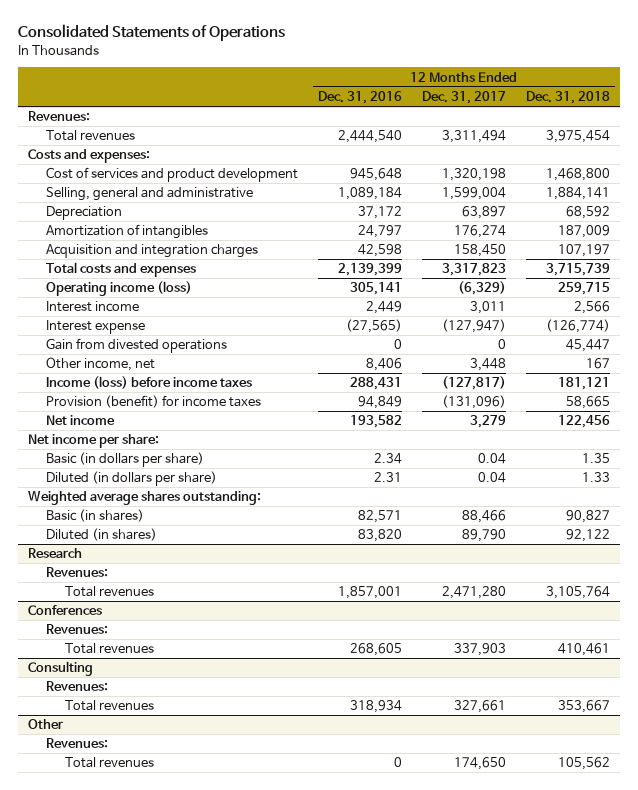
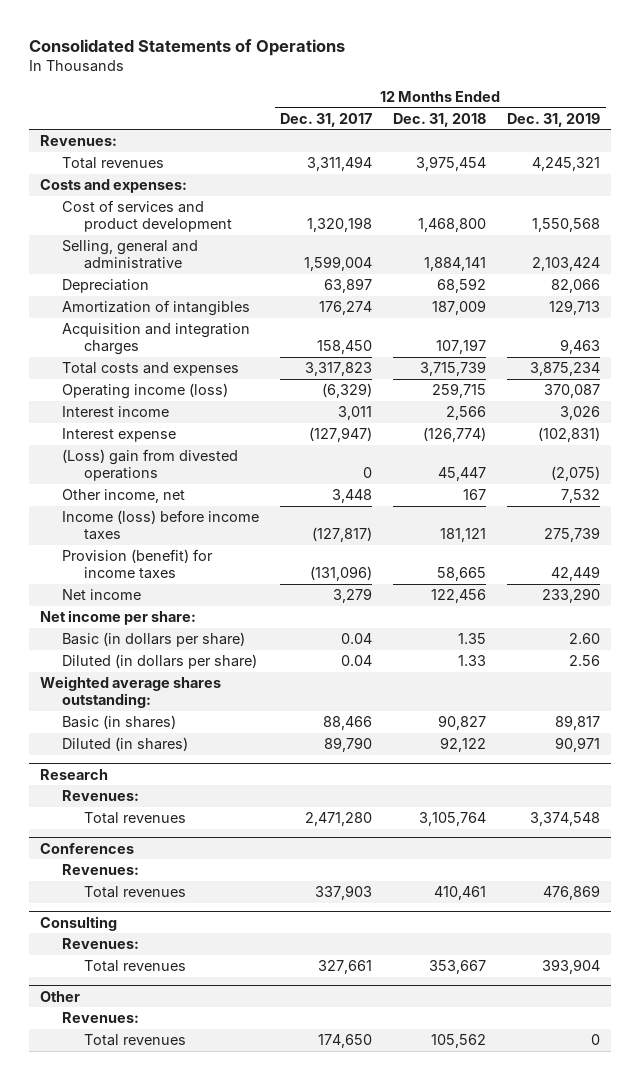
- | 12 Months Ended Dec. 31, 2016 | 12 Months Ended Dec. 31, 2017 | 12 Months Ended Dec. 31, 2018
+ | 12 Months Ended Dec. 31, 2017 | 12 Months Ended Dec. 31, 2018 | 12 Months Ended Dec. 31, 2019
- Gain from divested operations | 0 | 0 | 45,447
+ (Loss) gain from divested operations | 0 | 45,447 | (2,075)

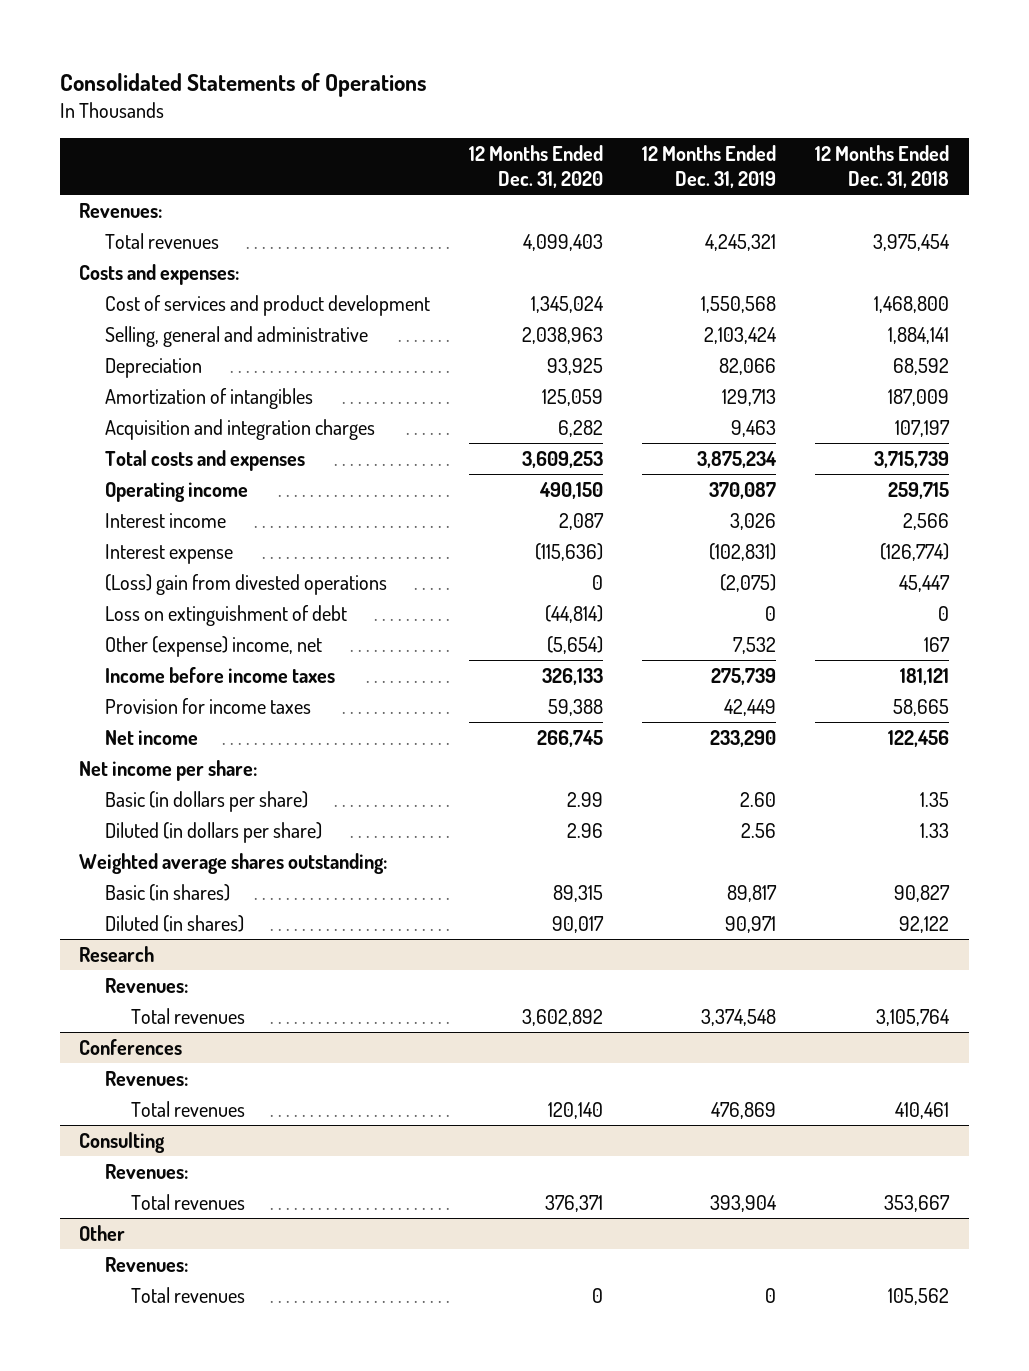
- | 12 Months Ended Dec. 31, 2017 | 12 Months Ended Dec. 31, 2018 | 12 Months Ended Dec. 31, 2019
+ | 12 Months Ended Dec. 31, 2020 | 12 Months Ended Dec. 31, 2019 | 12 Months Ended Dec. 31, 2018
- Operating income (loss) | (6,329) | 259,715 | 370,087
+ Operating income | 490,150 | 370,087 | 259,715
- Other income, net | 3,448 | 167 | 7,532
- Income (loss) before income taxes | (127,817) | 181,121 | 275,739
- Provision (benefit) for income taxes | (131,096) | 58,665 | 42,449
+ Loss on extinguishment of debt | (44,814) | 0 | 0
+ Other (expense) income, net | (5,654) | 7,532 | 167
+ Income before income taxes | 326,133 | 275,739 | 181,121
+ Provision for income taxes | 59,388 | 42,449 | 58,665

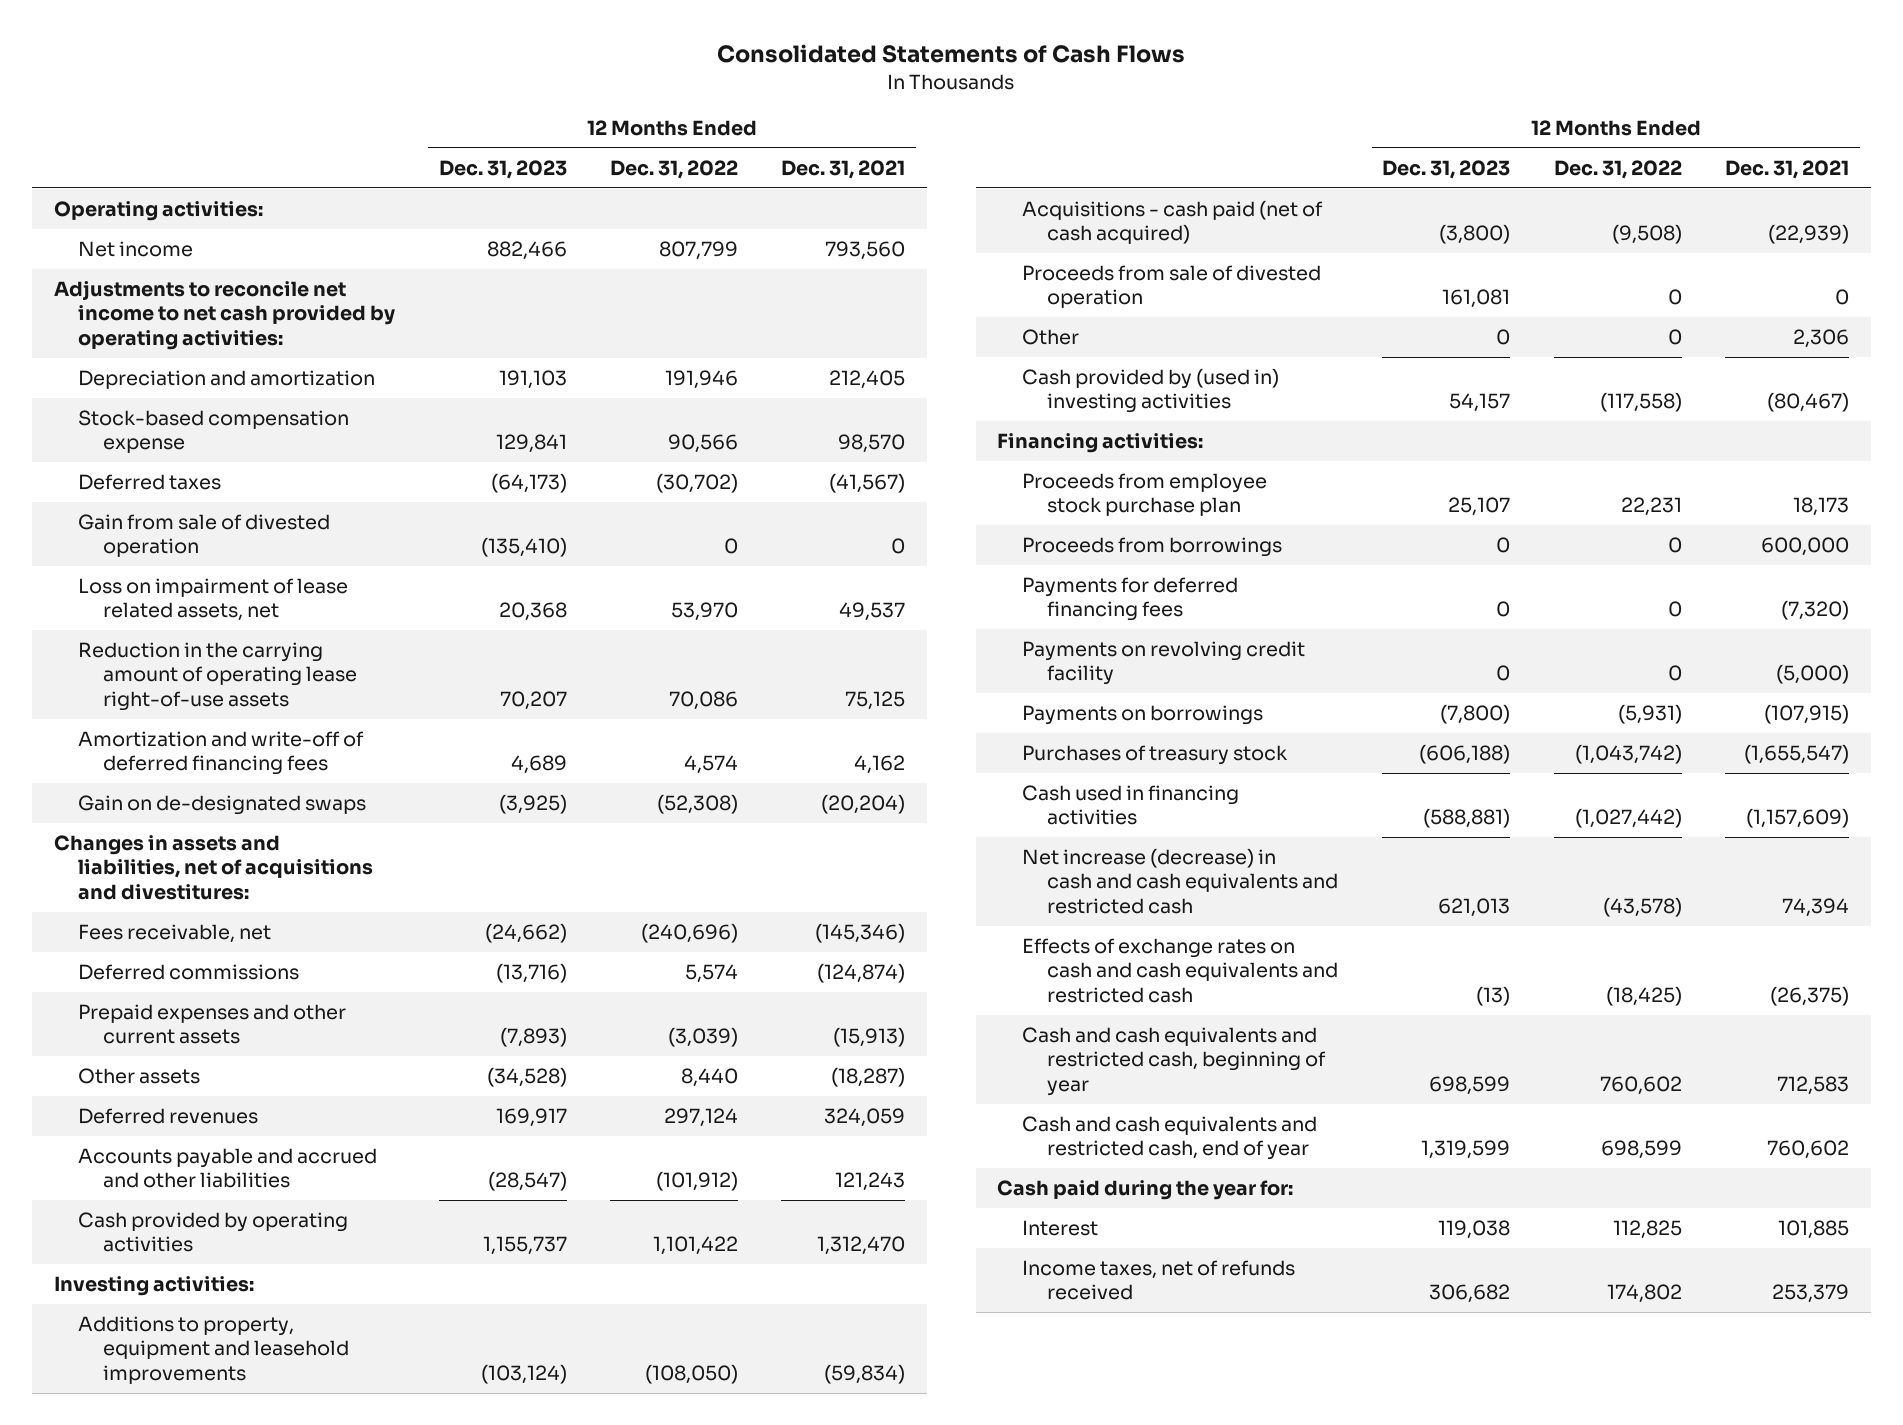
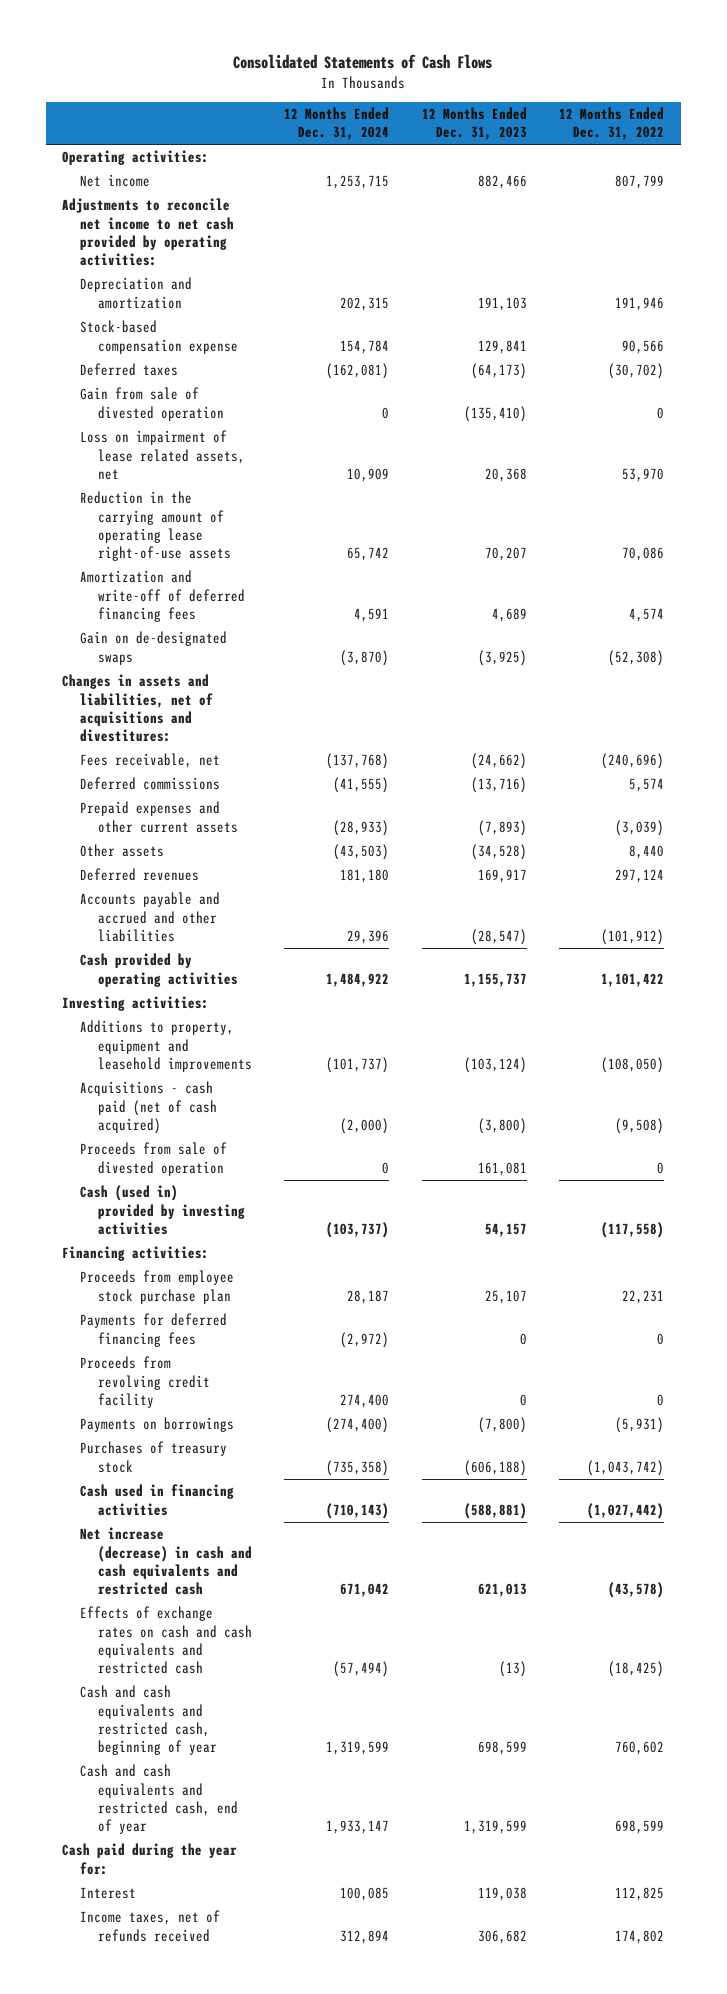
- | 12 Months Ended Dec. 31, 2023 | 12 Months Ended Dec. 31, 2022 | 12 Months Ended Dec. 31, 2021
+ | 12 Months Ended Dec. 31, 2024 | 12 Months Ended Dec. 31, 2023 | 12 Months Ended Dec. 31, 2022
- Other | 0 | 0 | 2,306
- Cash provided by (used in) investing activities | 54,157 | (117,558) | (80,467)
+ Cash (used in) provided by investing activities | (103,737) | 54,157 | (117,558)
- Proceeds from borrowings | 0 | 0 | 600,000
- Payments on revolving credit facility | 0 | 0 | (5,000)
+ Proceeds from revolving credit facility | 274,400 | 0 | 0

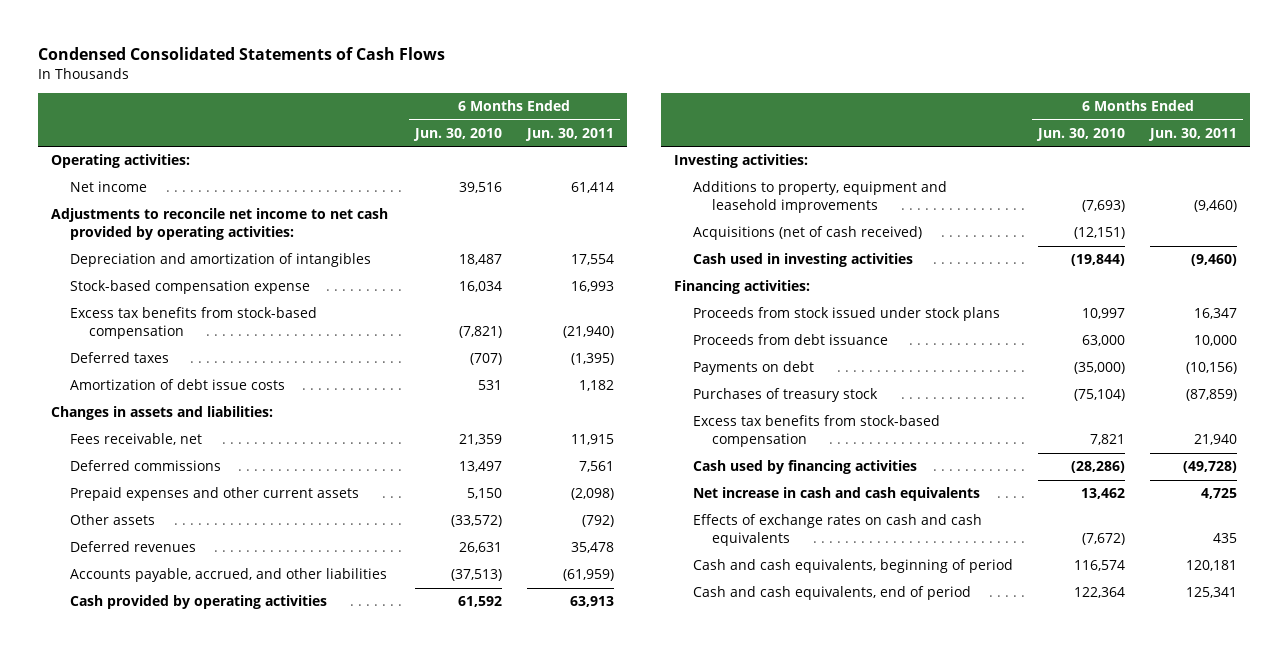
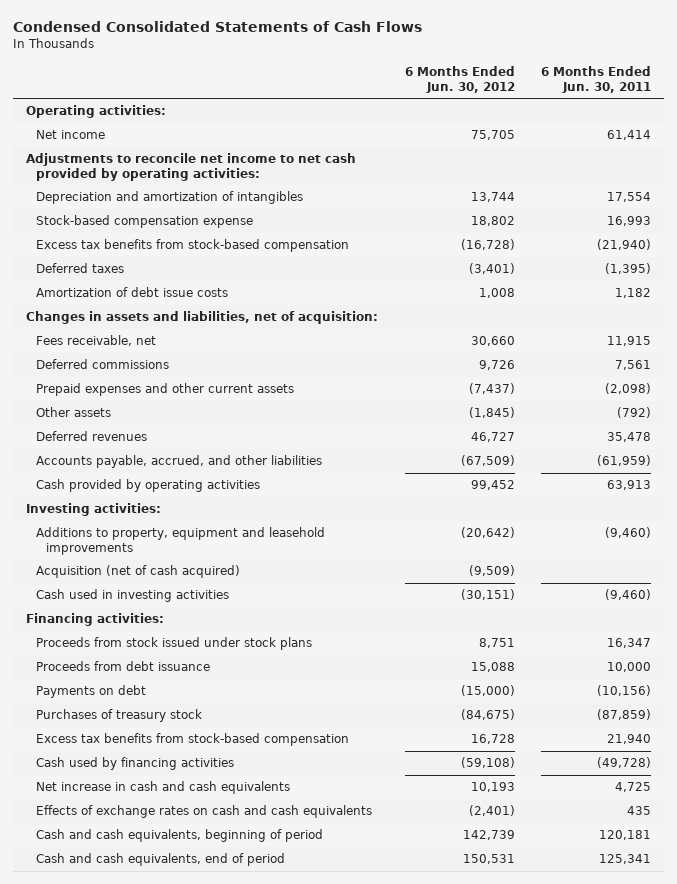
- | 6 Months Ended Jun. 30, 2010 | 6 Months Ended Jun. 30, 2011
+ | 6 Months Ended Jun. 30, 2012 | 6 Months Ended Jun. 30, 2011
- Changes in assets and liabilities:
+ Changes in assets and liabilities, net of acquisition:
- Acquisitions (net of cash received) | (12,151) |
+ Acquisition (net of cash acquired) | (9,509) |

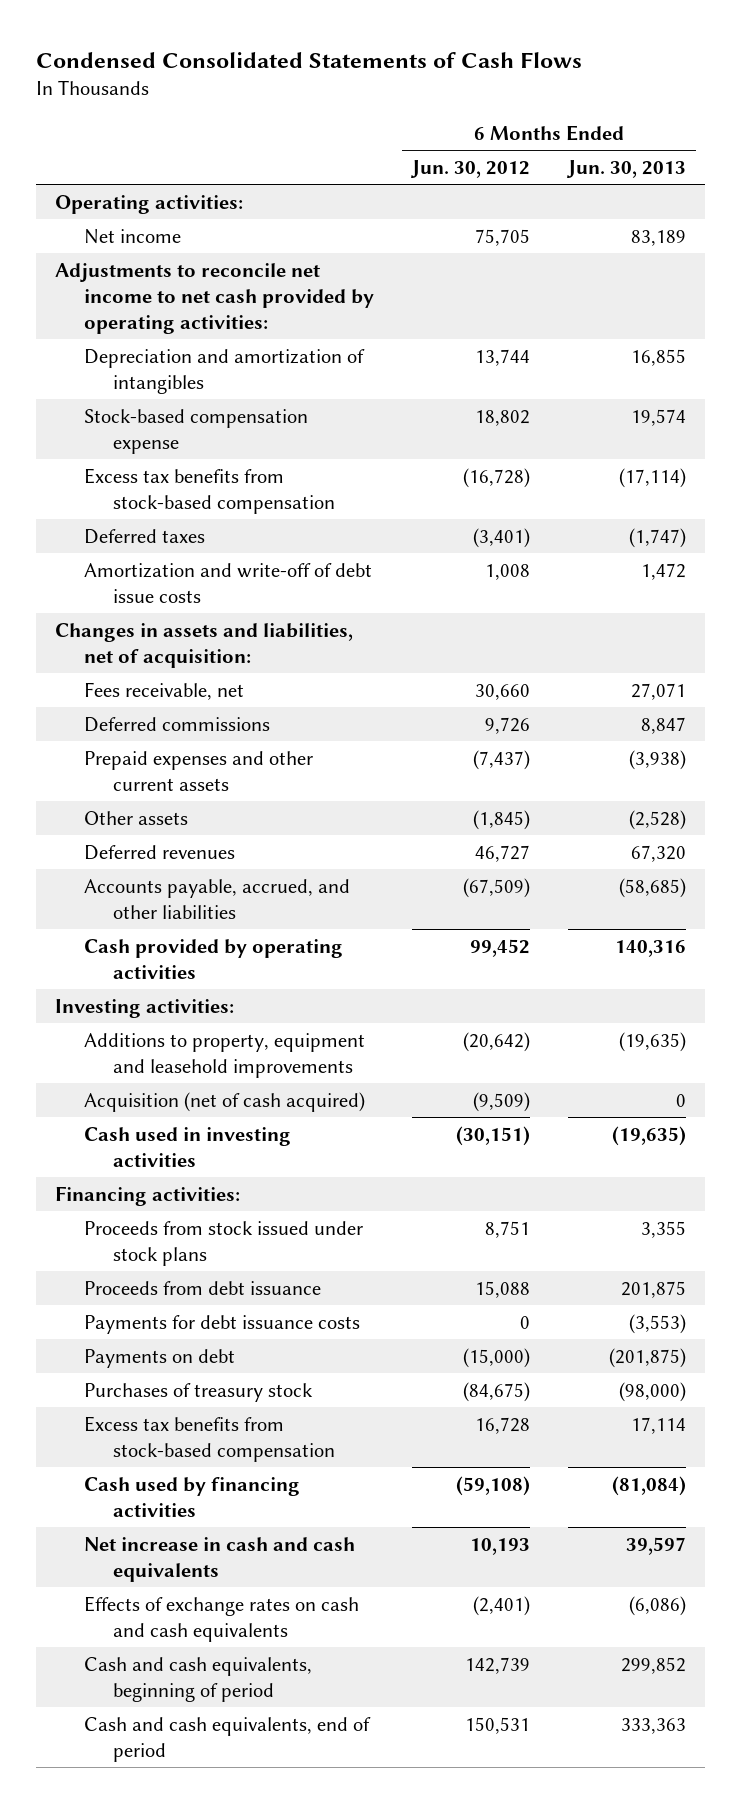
- | 6 Months Ended Jun. 30, 2012 | 6 Months Ended Jun. 30, 2011
+ | 6 Months Ended Jun. 30, 2012 | 6 Months Ended Jun. 30, 2013
- Amortization of debt issue costs | 1,008 | 1,182
+ Amortization and write-off of debt issue costs | 1,008 | 1,472
+ Payments for debt issuance costs | 0 | (3,553)

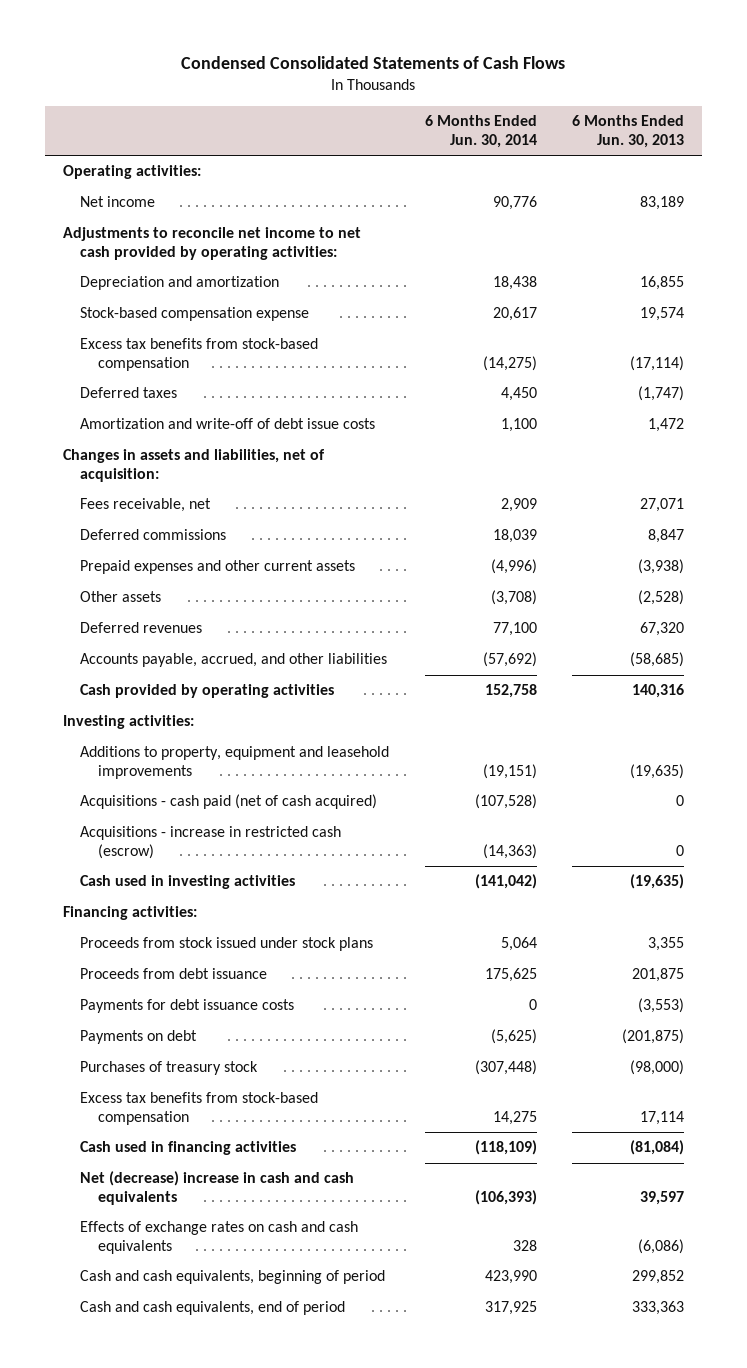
- | 6 Months Ended Jun. 30, 2012 | 6 Months Ended Jun. 30, 2013
+ | 6 Months Ended Jun. 30, 2014 | 6 Months Ended Jun. 30, 2013
- Depreciation and amortization of intangibles | 13,744 | 16,855
+ Depreciation and amortization | 18,438 | 16,855
- Acquisition (net of cash acquired) | (9,509) | 0
+ Acquisitions - cash paid (net of cash acquired) | (107,528) | 0
+ Acquisitions - increase in restricted cash (escrow) | (14,363) | 0
- Cash used by financing activities | (59,108) | (81,084)
- Net increase in cash and cash equivalents | 10,193 | 39,597
+ Cash used in financing activities | (118,109) | (81,084)
+ Net (decrease) increase in cash and cash equivalents | (106,393) | 39,597

